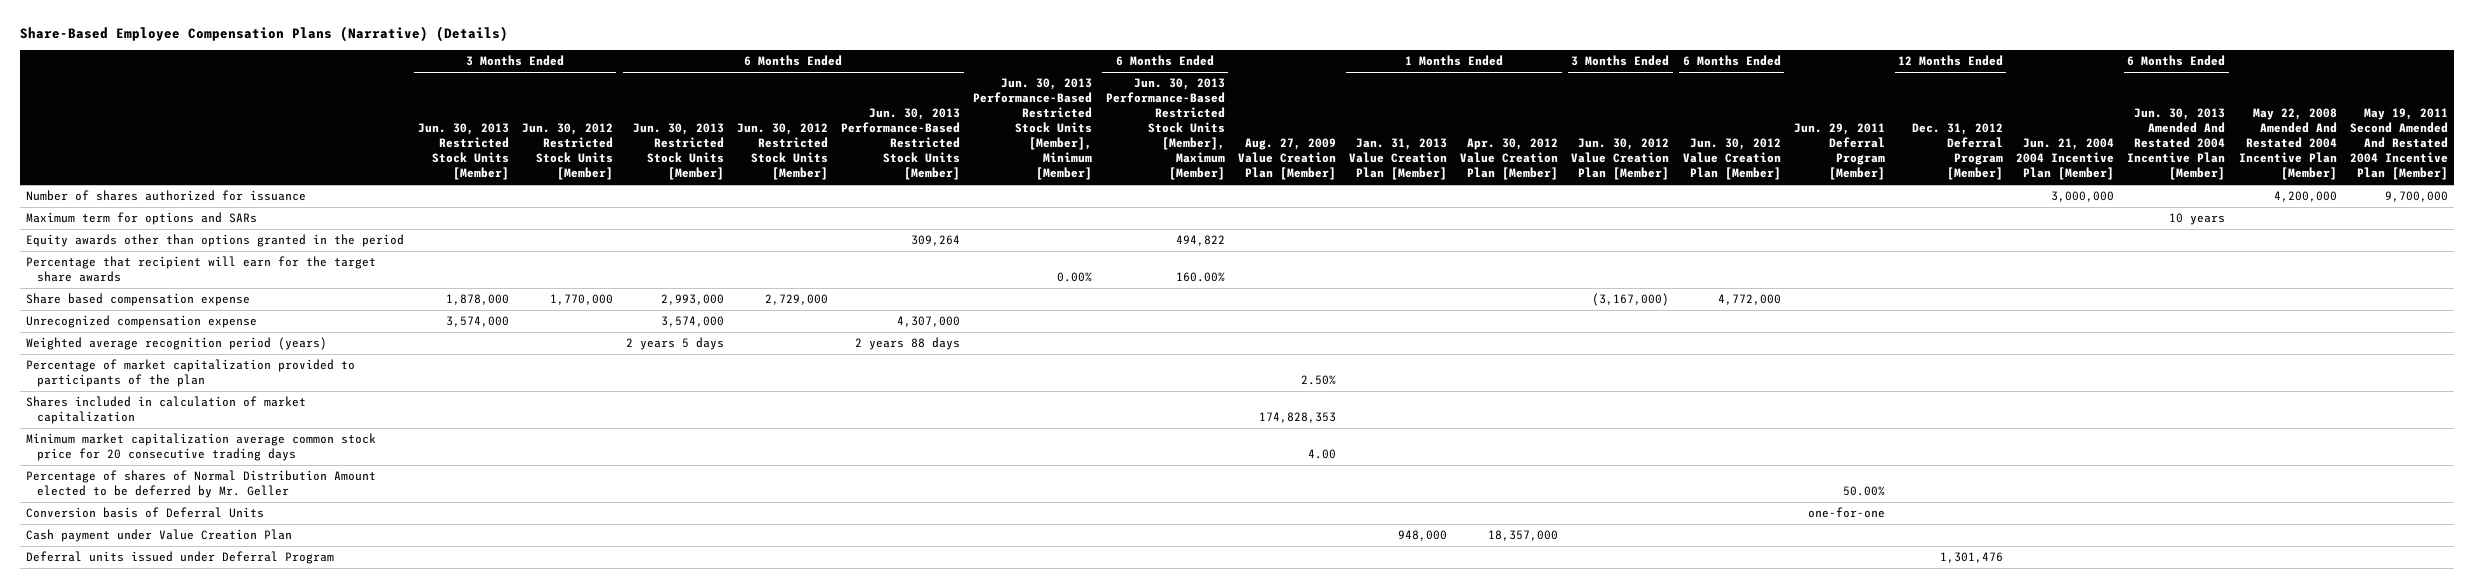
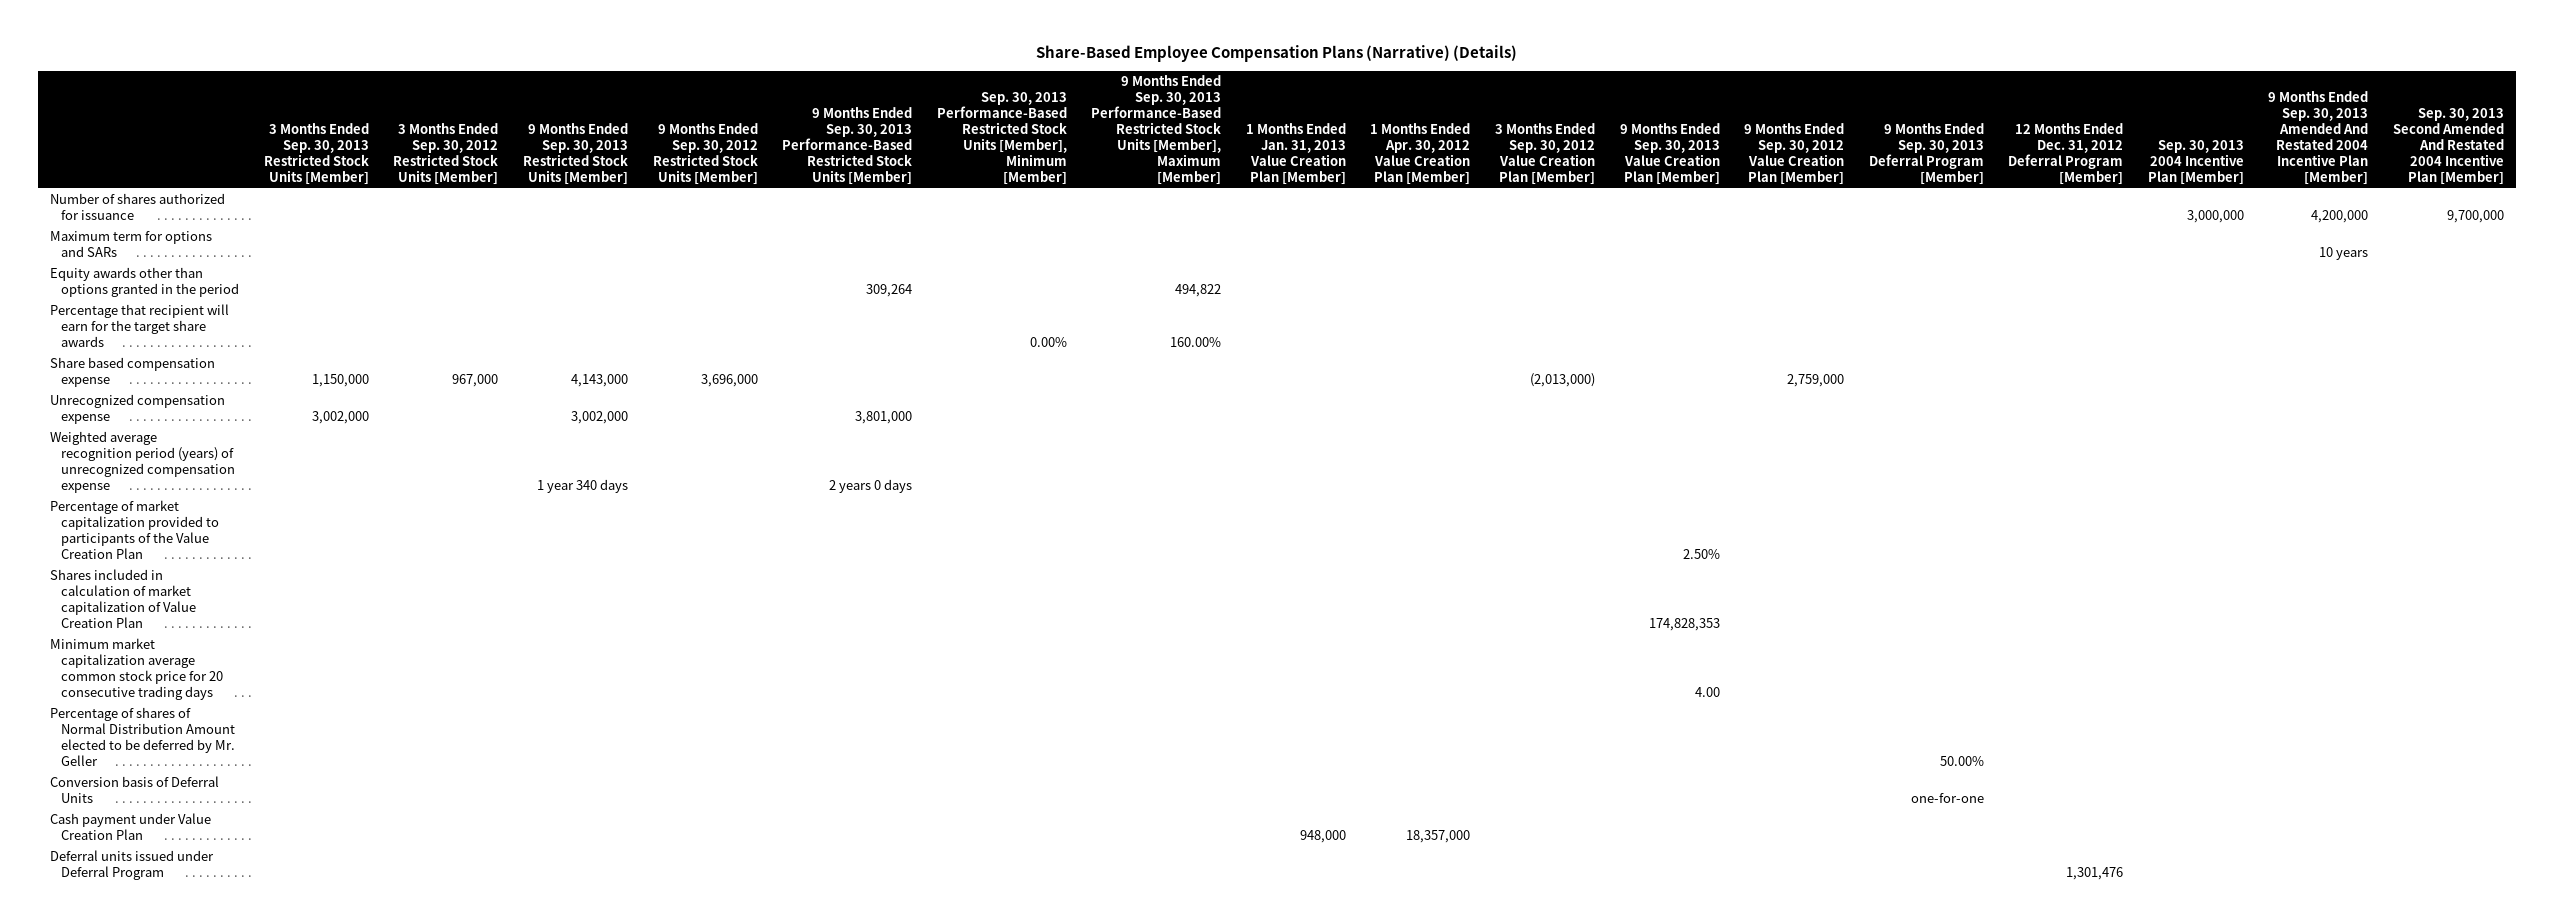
- | 3 Months Ended Jun. 30, 2013 Restricted Stock Units [Member] | 3 Months Ended Jun. 30, 2012 Restricted Stock Units [Member] | 6 Months Ended Jun. 30, 2013 Restricted Stock Units [Member] | 6 Months Ended Jun. 30, 2012 Restricted Stock Units [Member] | 6 Months Ended Jun. 30, 2013 Performance-Based Restricted Stock Units [Member] | Jun. 30, 2013 Performance-Based Restricted Stock Units [Member], Minimum [Member] | 6 Months Ended Jun. 30, 2013 Performance-Based Restricted Stock Units [Member], Maximum [Member] | Aug. 27, 2009 Value Creation Plan [Member] | 1 Months Ended Jan. 31, 2013 Value Creation Plan [Member] | 1 Months Ended Apr. 30, 2012 Value Creation Plan [Member] | 3 Months Ended Jun. 30, 2012 Value Creation Plan [Member] | 6 Months Ended Jun. 30, 2012 Value Creation Plan [Member] | Jun. 29, 2011 Deferral Program [Member] | 12 Months Ended Dec. 31, 2012 Deferral Program [Member] | Jun. 21, 2004 2004 Incentive Plan [Member] | 6 Months Ended Jun. 30, 2013 Amended And Restated 2004 Incentive Plan [Member] | May 22, 2008 Amended And Restated 2004 Incentive Plan [Member] | May 19, 2011 Second Amended And Restated 2004 Incentive Plan [Member]
+ | 3 Months Ended Sep. 30, 2013 Restricted Stock Units [Member] | 3 Months Ended Sep. 30, 2012 Restricted Stock Units [Member] | 9 Months Ended Sep. 30, 2013 Restricted Stock Units [Member] | 9 Months Ended Sep. 30, 2012 Restricted Stock Units [Member] | 9 Months Ended Sep. 30, 2013 Performance-Based Restricted Stock Units [Member] | Sep. 30, 2013 Performance-Based Restricted Stock Units [Member], Minimum [Member] | 9 Months Ended Sep. 30, 2013 Performance-Based Restricted Stock Units [Member], Maximum [Member] | 1 Months Ended Jan. 31, 2013 Value Creation Plan [Member] | 1 Months Ended Apr. 30, 2012 Value Creation Plan [Member] | 3 Months Ended Sep. 30, 2012 Value Creation Plan [Member] | 9 Months Ended Sep. 30, 2013 Value Creation Plan [Member] | 9 Months Ended Sep. 30, 2012 Value Creation Plan [Member] | 9 Months Ended Sep. 30, 2013 Deferral Program [Member] | 12 Months Ended Dec. 31, 2012 Deferral Program [Member] | Sep. 30, 2013 2004 Incentive Plan [Member] | 9 Months Ended Sep. 30, 2013 Amended And Restated 2004 Incentive Plan [Member] | Sep. 30, 2013 Second Amended And Restated 2004 Incentive Plan [Member]
- Weighted average recognition period (years) | | | 2 years 5 days | | 2 years 88 days | | | | | | | | | | | | |
- Percentage of market capitalization provided to participants of the plan | | | | | | | | 2.50% | | | | | | | | | |
- Shares included in calculation of market capitalization | | | | | | | | 174,828,353 | | | | | | | | | |
+ Weighted average recognition period (years) of unrecognized compensation expense | | | 1 year 340 days | | 2 years 0 days | | | | | | | | | | | |
+ Percentage of market capitalization provided to participants of the Value Creation Plan | | | | | | | | | | | 2.50% | | | | | |
+ Shares included in calculation of market capitalization of Value Creation Plan | | | | | | | | | | | 174,828,353 | | | | | |

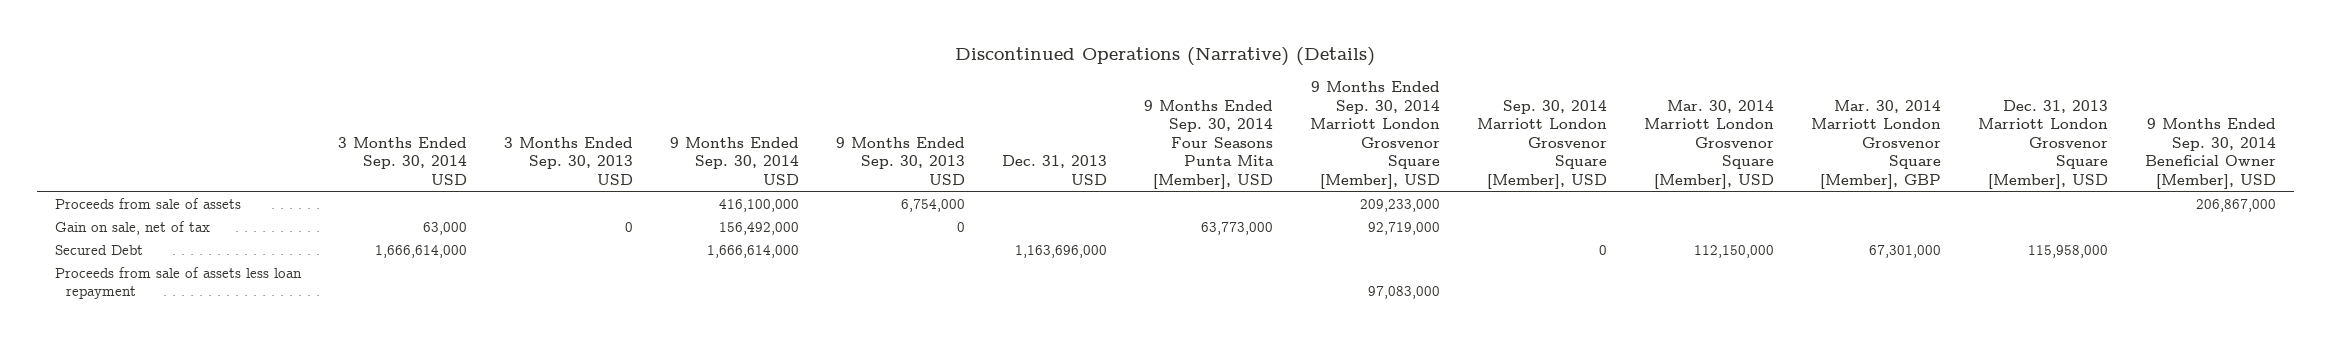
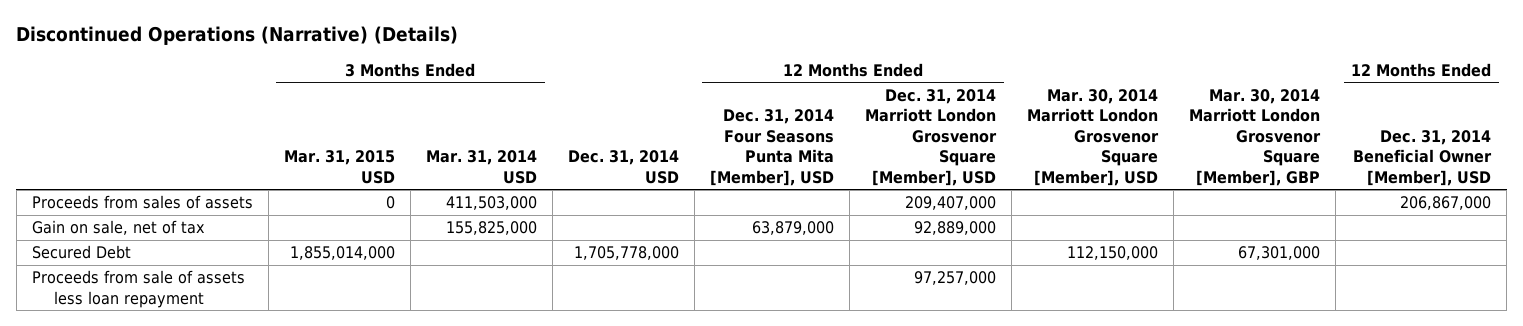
- | 3 Months Ended Sep. 30, 2014 USD | 3 Months Ended Sep. 30, 2013 USD | 9 Months Ended Sep. 30, 2014 USD | 9 Months Ended Sep. 30, 2013 USD | Dec. 31, 2013 USD | 9 Months Ended Sep. 30, 2014 Four Seasons Punta Mita [Member], USD | 9 Months Ended Sep. 30, 2014 Marriott London Grosvenor Square [Member], USD | Sep. 30, 2014 Marriott London Grosvenor Square [Member], USD | Mar. 30, 2014 Marriott London Grosvenor Square [Member], USD | Mar. 30, 2014 Marriott London Grosvenor Square [Member], GBP | Dec. 31, 2013 Marriott London Grosvenor Square [Member], USD | 9 Months Ended Sep. 30, 2014 Beneficial Owner [Member], USD
+ | 3 Months Ended Mar. 31, 2015 USD | 3 Months Ended Mar. 31, 2014 USD | Dec. 31, 2014 USD | 12 Months Ended Dec. 31, 2014 Four Seasons Punta Mita [Member], USD | 12 Months Ended Dec. 31, 2014 Marriott London Grosvenor Square [Member], USD | Mar. 30, 2014 Marriott London Grosvenor Square [Member], USD | Mar. 30, 2014 Marriott London Grosvenor Square [Member], GBP | 12 Months Ended Dec. 31, 2014 Beneficial Owner [Member], USD
- Proceeds from sale of assets | | | 416,100,000 | 6,754,000 | | | 209,233,000 | | | | | 206,867,000
+ Proceeds from sales of assets | 0 | 411,503,000 | | | 209,407,000 | | | 206,867,000

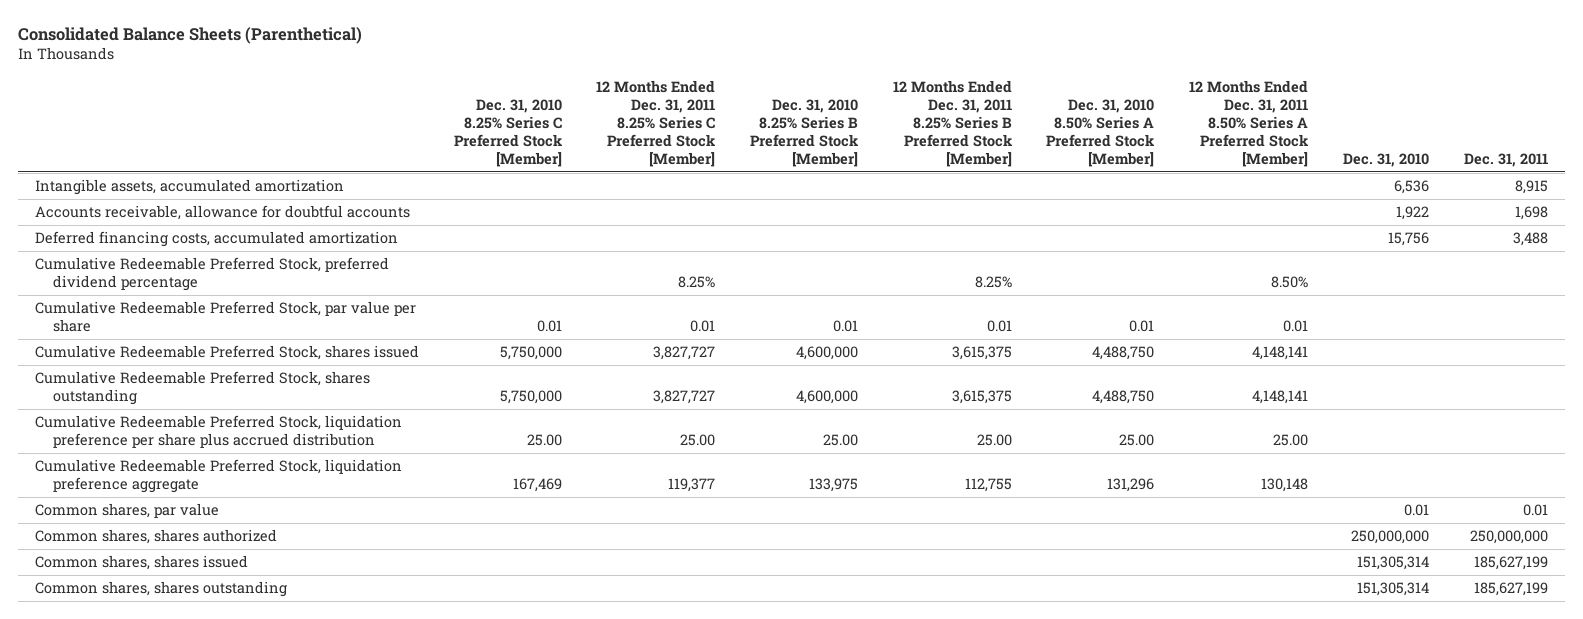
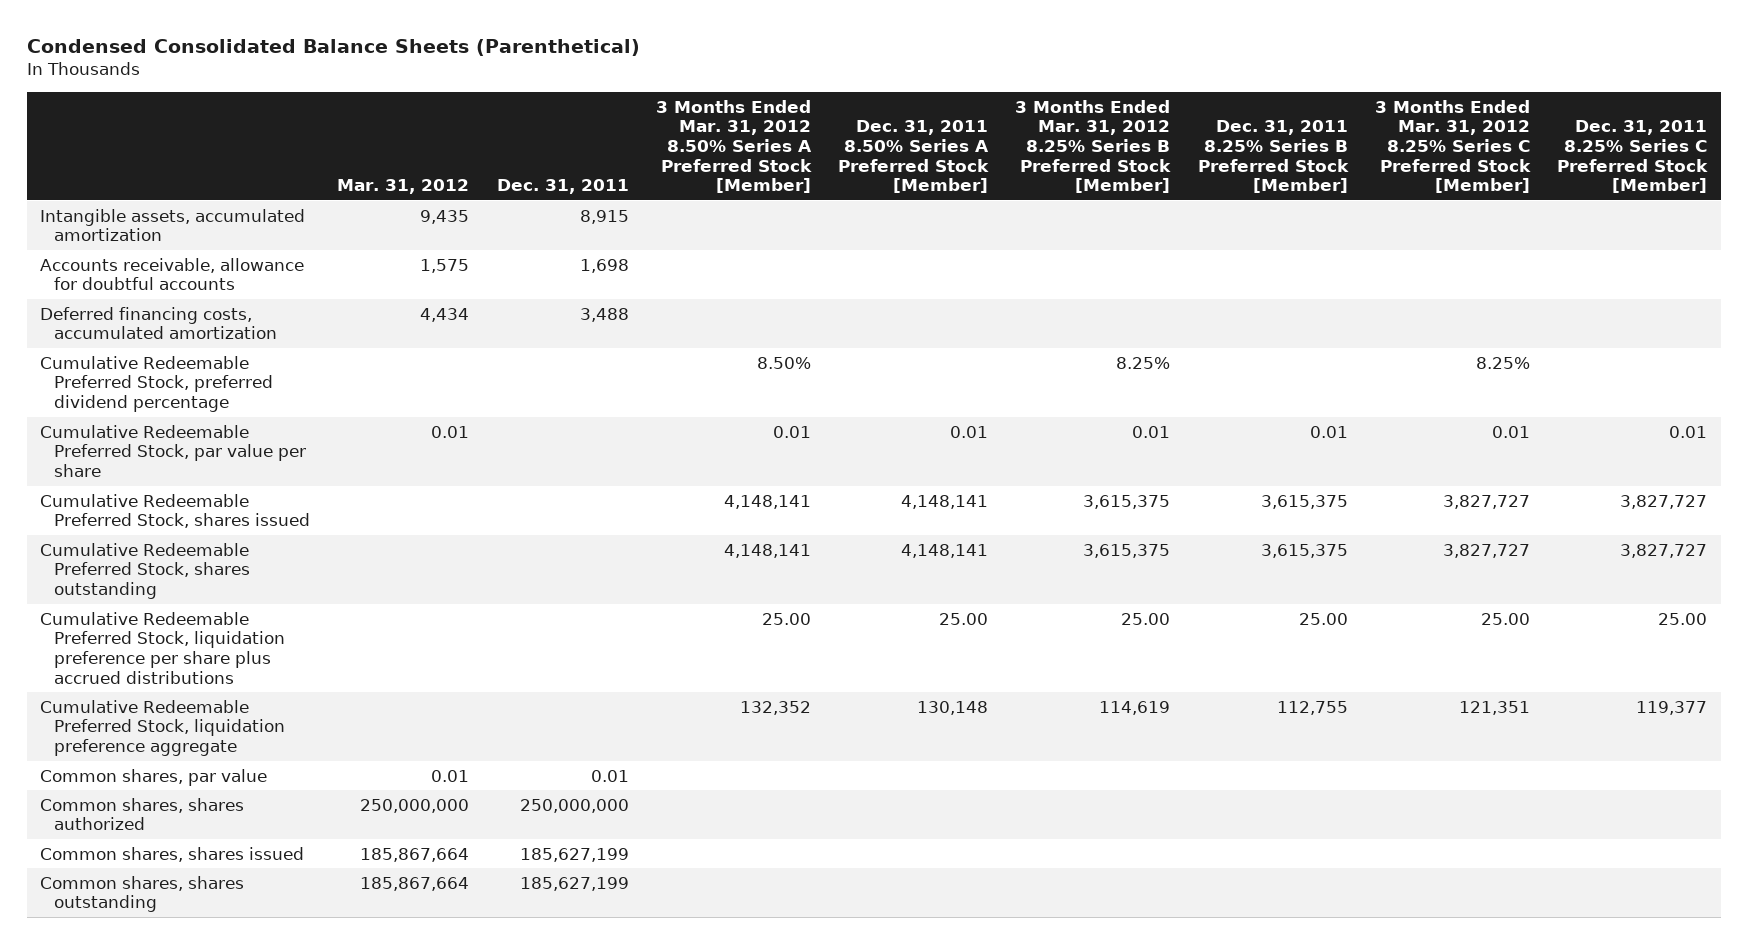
- Consolidated Balance Sheets (Parenthetical)
+ Condensed Consolidated Balance Sheets (Parenthetical)
- | Dec. 31, 2010 8.25% Series C Preferred Stock [Member] | 12 Months Ended Dec. 31, 2011 8.25% Series C Preferred Stock [Member] | Dec. 31, 2010 8.25% Series B Preferred Stock [Member] | 12 Months Ended Dec. 31, 2011 8.25% Series B Preferred Stock [Member] | Dec. 31, 2010 8.50% Series A Preferred Stock [Member] | 12 Months Ended Dec. 31, 2011 8.50% Series A Preferred Stock [Member] | Dec. 31, 2010 | Dec. 31, 2011
+ | Mar. 31, 2012 | Dec. 31, 2011 | 3 Months Ended Mar. 31, 2012 8.50% Series A Preferred Stock [Member] | Dec. 31, 2011 8.50% Series A Preferred Stock [Member] | 3 Months Ended Mar. 31, 2012 8.25% Series B Preferred Stock [Member] | Dec. 31, 2011 8.25% Series B Preferred Stock [Member] | 3 Months Ended Mar. 31, 2012 8.25% Series C Preferred Stock [Member] | Dec. 31, 2011 8.25% Series C Preferred Stock [Member]
- Cumulative Redeemable Preferred Stock, liquidation preference per share plus accrued distribution | 25.00 | 25.00 | 25.00 | 25.00 | 25.00 | 25.00 | |
+ Cumulative Redeemable Preferred Stock, liquidation preference per share plus accrued distributions | | | 25.00 | 25.00 | 25.00 | 25.00 | 25.00 | 25.00

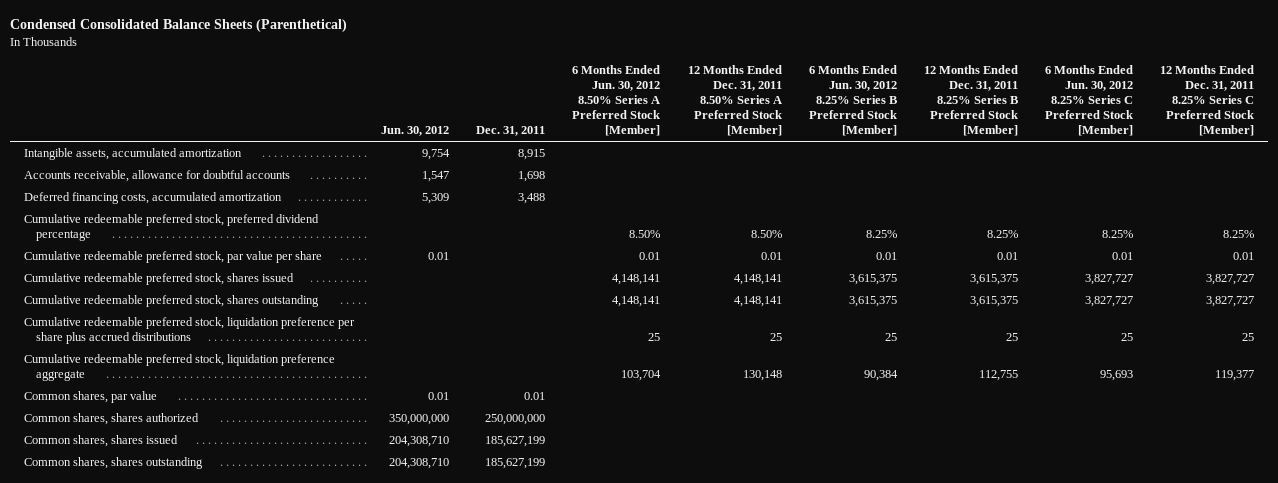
- | Mar. 31, 2012 | Dec. 31, 2011 | 3 Months Ended Mar. 31, 2012 8.50% Series A Preferred Stock [Member] | Dec. 31, 2011 8.50% Series A Preferred Stock [Member] | 3 Months Ended Mar. 31, 2012 8.25% Series B Preferred Stock [Member] | Dec. 31, 2011 8.25% Series B Preferred Stock [Member] | 3 Months Ended Mar. 31, 2012 8.25% Series C Preferred Stock [Member] | Dec. 31, 2011 8.25% Series C Preferred Stock [Member]
+ | Jun. 30, 2012 | Dec. 31, 2011 | 6 Months Ended Jun. 30, 2012 8.50% Series A Preferred Stock [Member] | 12 Months Ended Dec. 31, 2011 8.50% Series A Preferred Stock [Member] | 6 Months Ended Jun. 30, 2012 8.25% Series B Preferred Stock [Member] | 12 Months Ended Dec. 31, 2011 8.25% Series B Preferred Stock [Member] | 6 Months Ended Jun. 30, 2012 8.25% Series C Preferred Stock [Member] | 12 Months Ended Dec. 31, 2011 8.25% Series C Preferred Stock [Member]
- Cumulative Redeemable Preferred Stock, preferred dividend percentage | | | 8.50% | | 8.25% | | 8.25% |
- Cumulative Redeemable Preferred Stock, par value per share | 0.01 | | 0.01 | 0.01 | 0.01 | 0.01 | 0.01 | 0.01
- Cumulative Redeemable Preferred Stock, shares issued | | | 4,148,141 | 4,148,141 | 3,615,375 | 3,615,375 | 3,827,727 | 3,827,727
- Cumulative Redeemable Preferred Stock, shares outstanding | | | 4,148,141 | 4,148,141 | 3,615,375 | 3,615,375 | 3,827,727 | 3,827,727
- Cumulative Redeemable Preferred Stock, liquidation preference per share plus accrued distributions | | | 25.00 | 25.00 | 25.00 | 25.00 | 25.00 | 25.00
- Cumulative Redeemable Preferred Stock, liquidation preference aggregate | | | 132,352 | 130,148 | 114,619 | 112,755 | 121,351 | 119,377
+ Cumulative redeemable preferred stock, preferred dividend percentage | | | 8.50% | 8.50% | 8.25% | 8.25% | 8.25% | 8.25%
+ Cumulative redeemable preferred stock, par value per share | 0.01 | | 0.01 | 0.01 | 0.01 | 0.01 | 0.01 | 0.01
+ Cumulative redeemable preferred stock, shares issued | | | 4,148,141 | 4,148,141 | 3,615,375 | 3,615,375 | 3,827,727 | 3,827,727
+ Cumulative redeemable preferred stock, shares outstanding | | | 4,148,141 | 4,148,141 | 3,615,375 | 3,615,375 | 3,827,727 | 3,827,727
+ Cumulative redeemable preferred stock, liquidation preference per share plus accrued distributions | | | 25 | 25 | 25 | 25 | 25 | 25
+ Cumulative redeemable preferred stock, liquidation preference aggregate | | | 103,704 | 130,148 | 90,384 | 112,755 | 95,693 | 119,377

